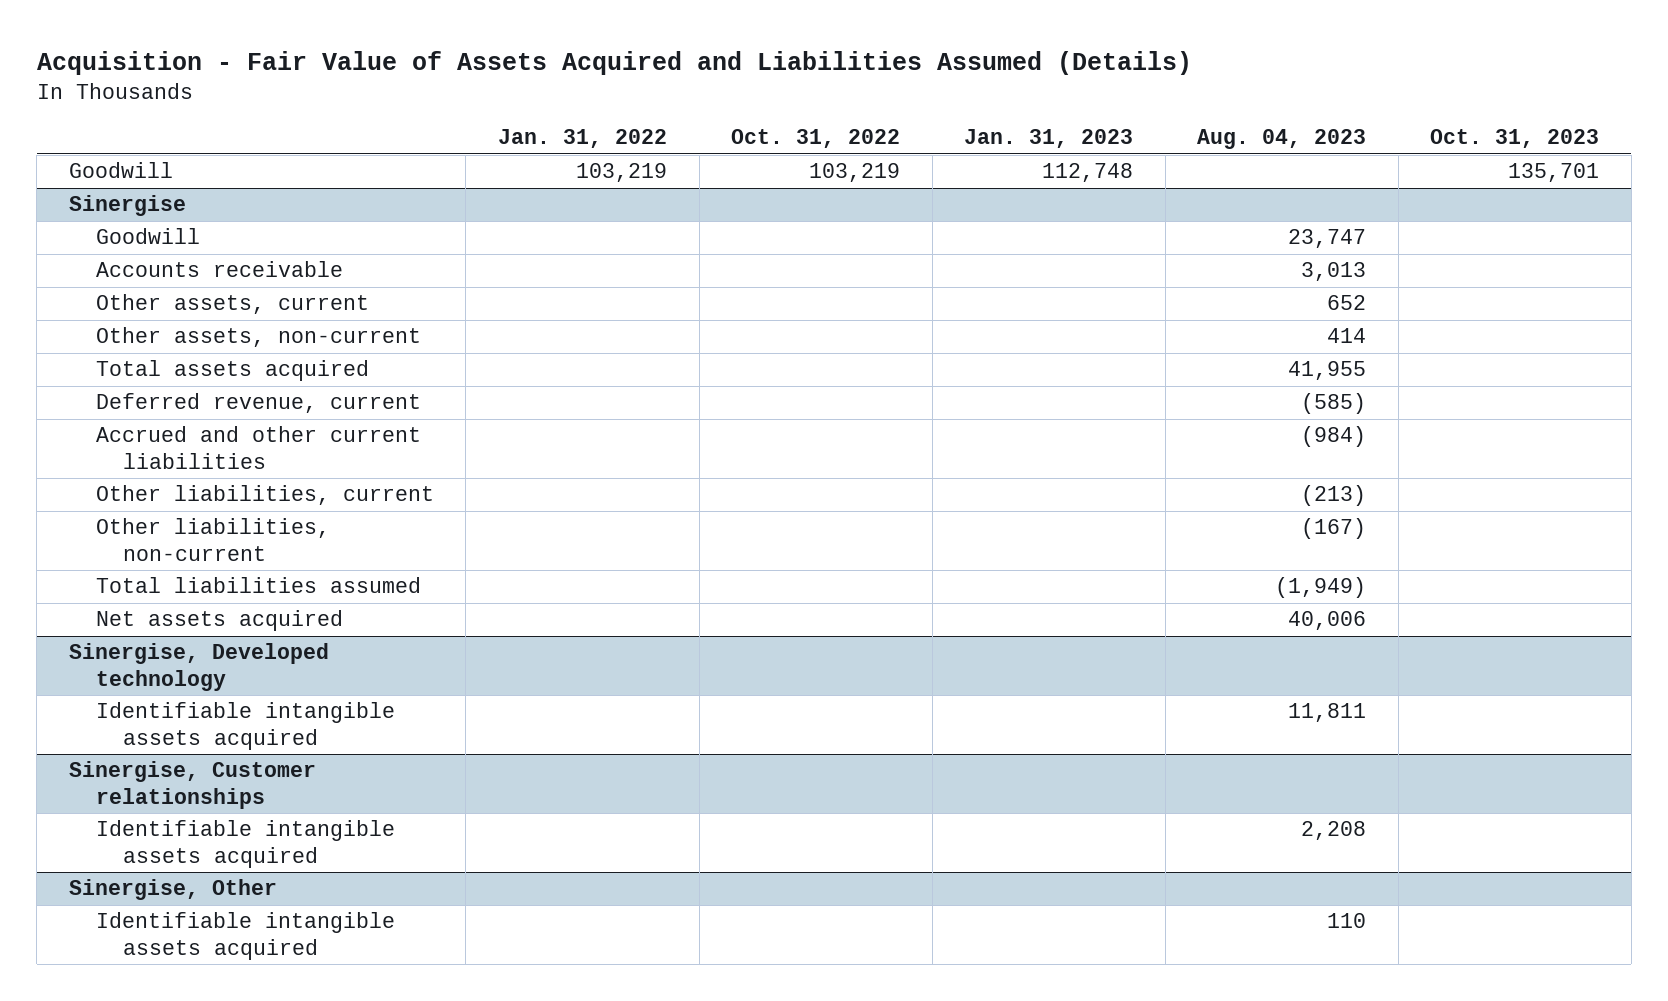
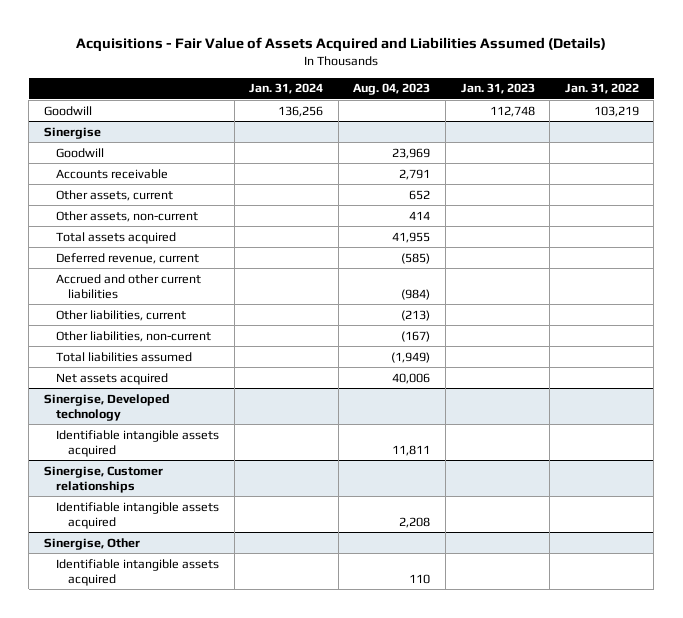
- Acquisition - Fair Value of Assets Acquired and Liabilities Assumed (Details)
+ Acquisitions - Fair Value of Assets Acquired and Liabilities Assumed (Details)
- | Jan. 31, 2022 | Oct. 31, 2022 | Jan. 31, 2023 | Aug. 04, 2023 | Oct. 31, 2023
+ | Jan. 31, 2024 | Aug. 04, 2023 | Jan. 31, 2023 | Jan. 31, 2022
@ Sinergise
- Goodwill | | | | 23,747 |
- Accounts receivable | | | | 3,013 |
+ Goodwill | | 23,969 | |
+ Accounts receivable | | 2,791 | |

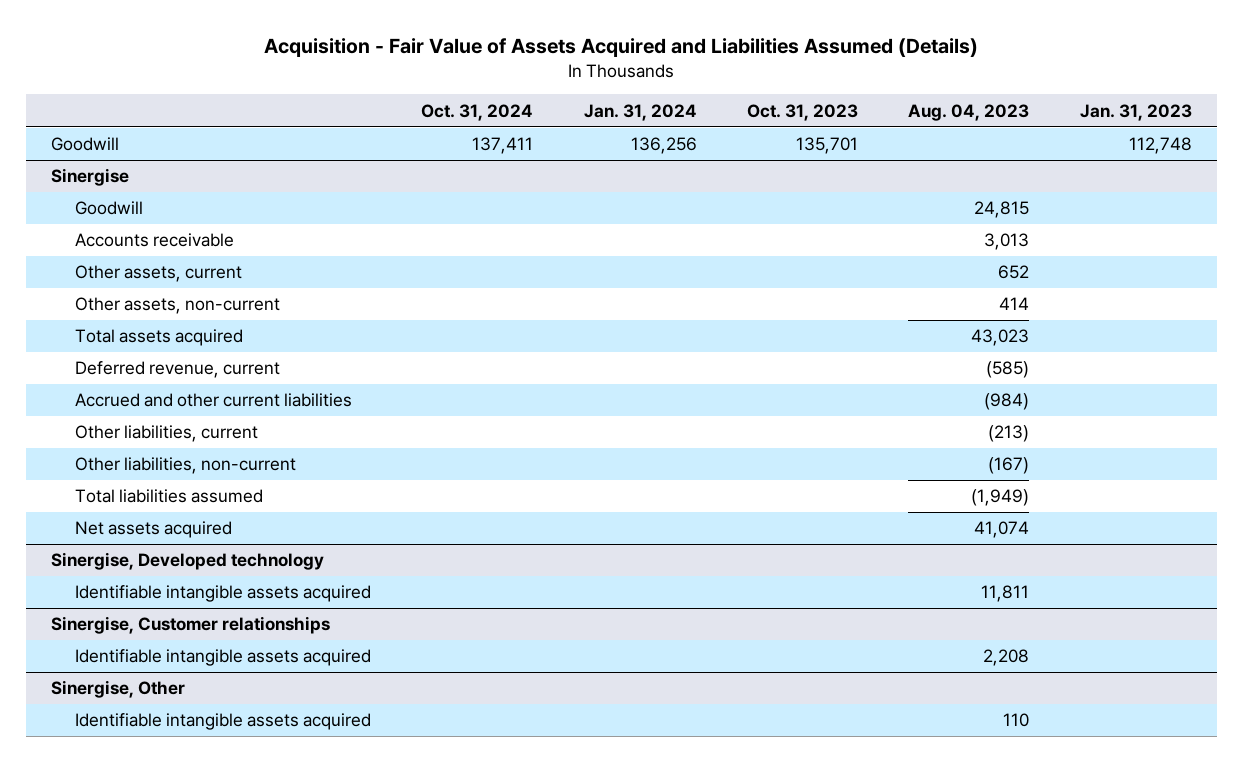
- Acquisitions - Fair Value of Assets Acquired and Liabilities Assumed (Details)
+ Acquisition - Fair Value of Assets Acquired and Liabilities Assumed (Details)
- | Jan. 31, 2024 | Aug. 04, 2023 | Jan. 31, 2023 | Jan. 31, 2022
+ | Oct. 31, 2024 | Jan. 31, 2024 | Oct. 31, 2023 | Aug. 04, 2023 | Jan. 31, 2023
@ Sinergise
- Goodwill | | 23,969 | |
- Accounts receivable | | 2,791 | |
+ Goodwill | | | | 24,815 |
+ Accounts receivable | | | | 3,013 |
- Total assets acquired | | 41,955 | |
+ Total assets acquired | | | | 43,023 |
- Net assets acquired | | 40,006 | |
+ Net assets acquired | | | | 41,074 |

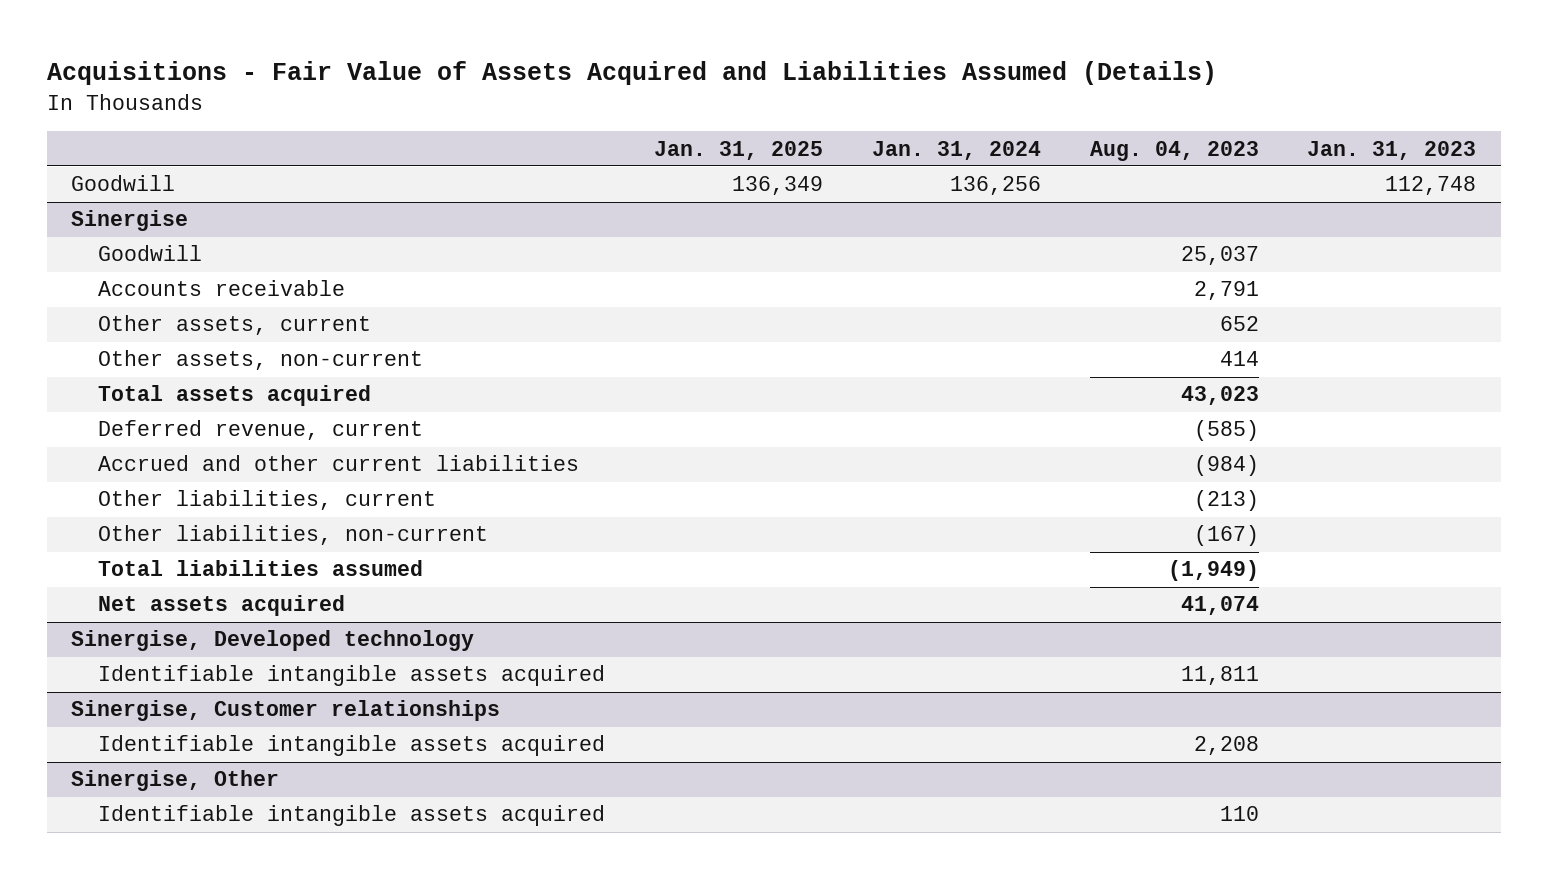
- Acquisition - Fair Value of Assets Acquired and Liabilities Assumed (Details)
+ Acquisitions - Fair Value of Assets Acquired and Liabilities Assumed (Details)
- | Oct. 31, 2024 | Jan. 31, 2024 | Oct. 31, 2023 | Aug. 04, 2023 | Jan. 31, 2023
+ | Jan. 31, 2025 | Jan. 31, 2024 | Aug. 04, 2023 | Jan. 31, 2023
@ Sinergise
- Goodwill | | | | 24,815 |
- Accounts receivable | | | | 3,013 |
+ Goodwill | | | 25,037 |
+ Accounts receivable | | | 2,791 |

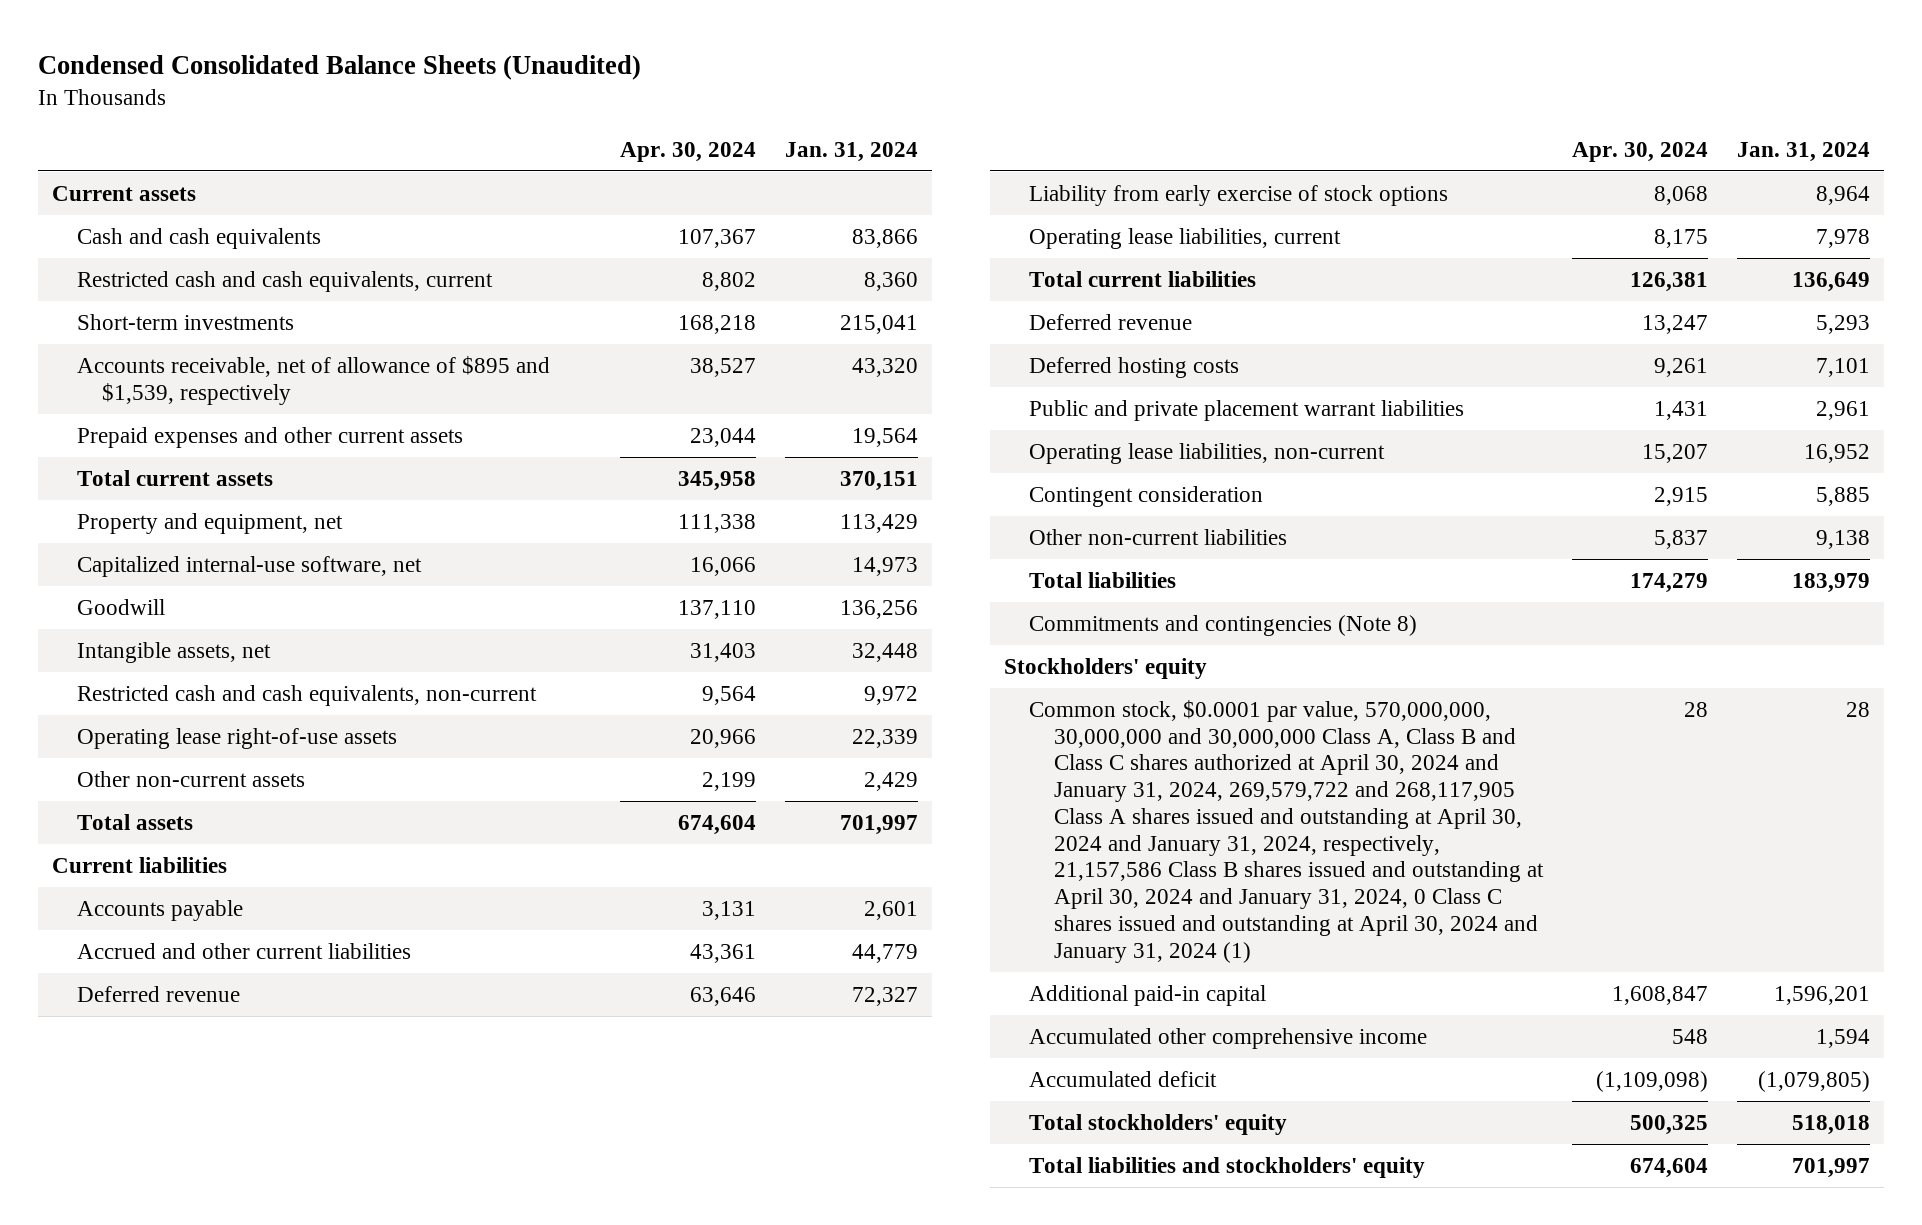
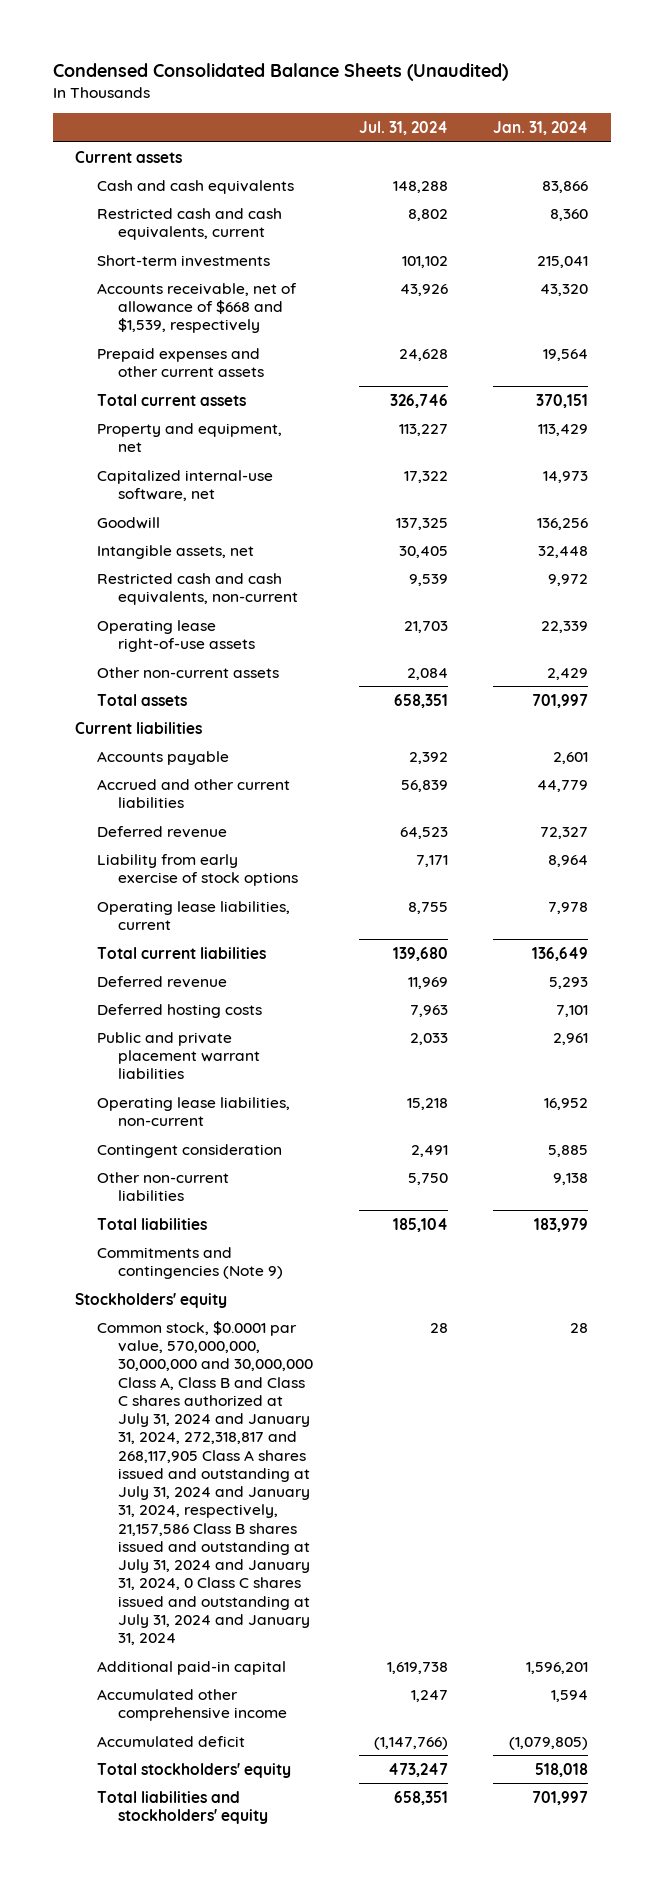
- | Apr. 30, 2024 | Jan. 31, 2024
+ | Jul. 31, 2024 | Jan. 31, 2024
- Accounts receivable, net of allowance of $895 and $1,539, respectively | 38,527 | 43,320
+ Accounts receivable, net of allowance of $668 and $1,539, respectively | 43,926 | 43,320
- Commitments and contingencies (Note 8)
+ Commitments and contingencies (Note 9)
- Common stock, $0.0001 par value, 570,000,000, 30,000,000 and 30,000,000 Class A, Class B and Class C shares authorized at April 30, 2024 and January 31, 2024, 269,579,722 and 268,117,905 Class A shares issued and outstanding at April 30, 2024 and January 31, 2024, respectively, 21,157,586 Class B shares issued and outstanding at April 30, 2024 and January 31, 2024, 0 Class C shares issued and outstanding at April 30, 2024 and January 31, 2024 (1) | 28 | 28
+ Common stock, $0.0001 par value, 570,000,000, 30,000,000 and 30,000,000 Class A, Class B and Class C shares authorized at July 31, 2024 and January 31, 2024, 272,318,817 and 268,117,905 Class A shares issued and outstanding at July 31, 2024 and January 31, 2024, respectively, 21,157,586 Class B shares issued and outstanding at July 31, 2024 and January 31, 2024, 0 Class C shares issued and outstanding at July 31, 2024 and January 31, 2024 | 28 | 28

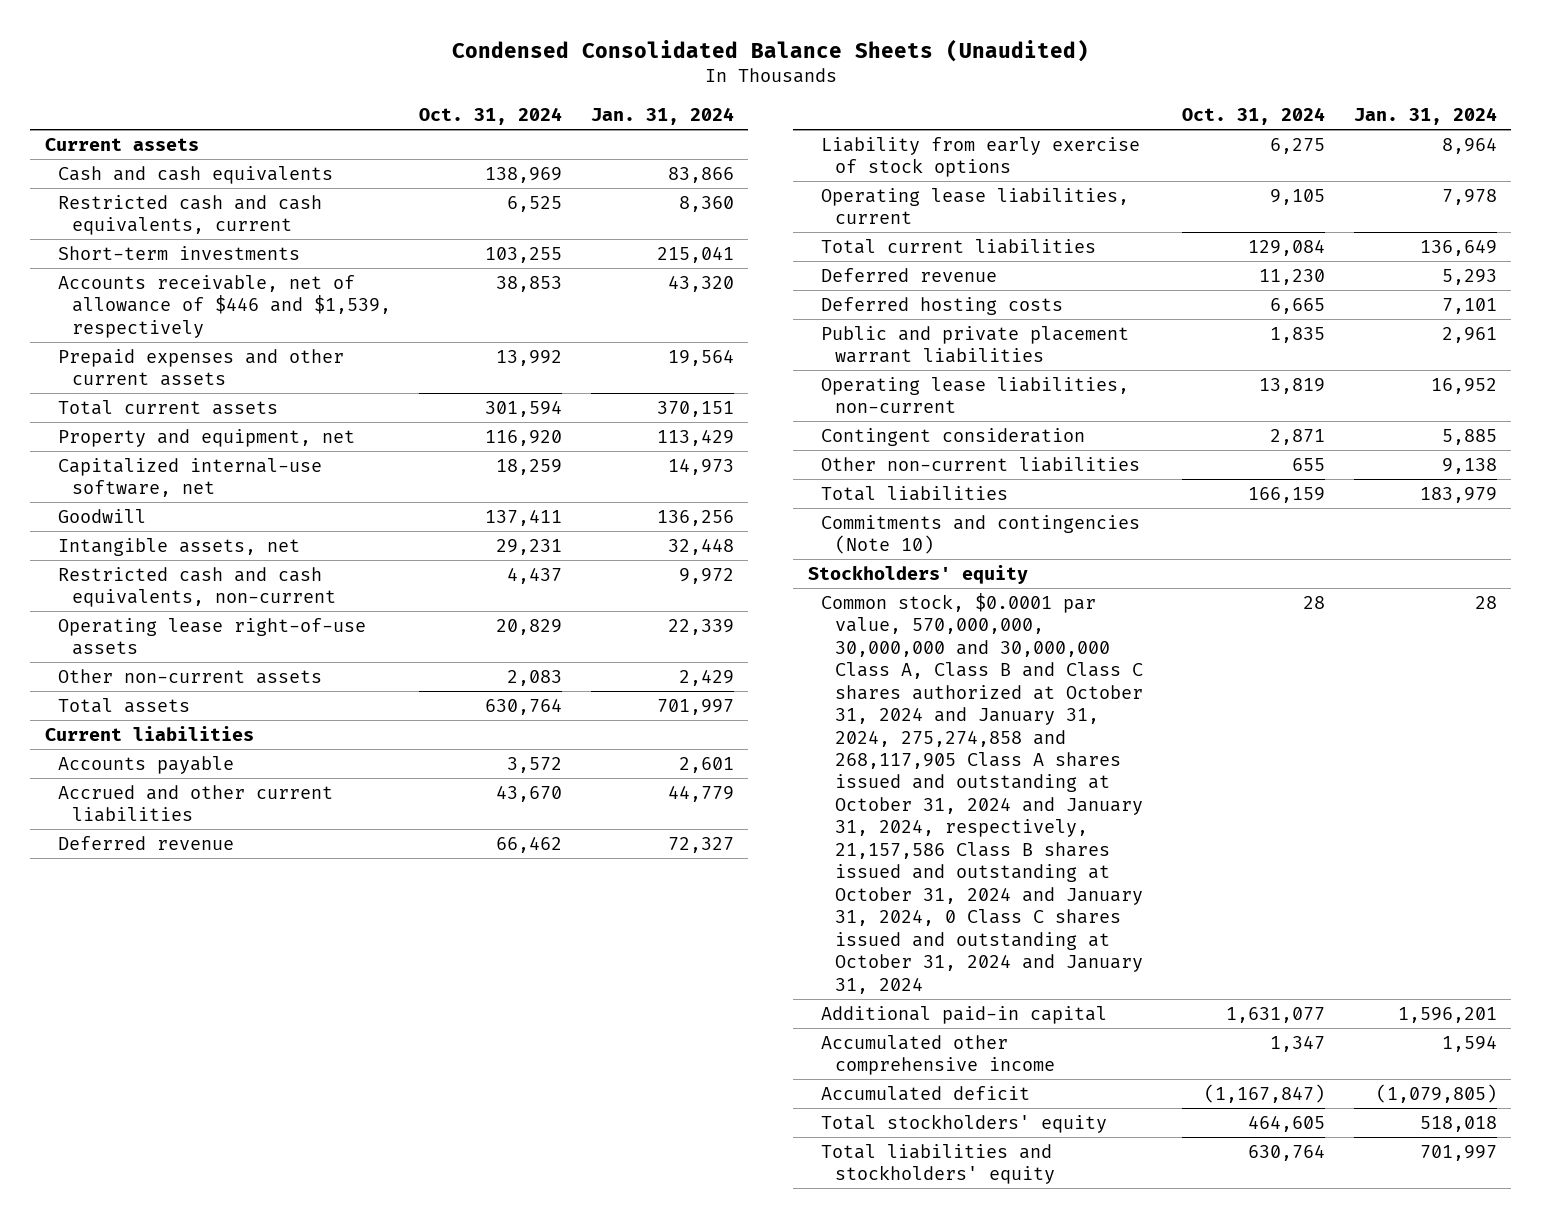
- | Jul. 31, 2024 | Jan. 31, 2024
+ | Oct. 31, 2024 | Jan. 31, 2024
- Accounts receivable, net of allowance of $668 and $1,539, respectively | 43,926 | 43,320
+ Accounts receivable, net of allowance of $446 and $1,539, respectively | 38,853 | 43,320
- Commitments and contingencies (Note 9)
+ Commitments and contingencies (Note 10)
- Common stock, $0.0001 par value, 570,000,000, 30,000,000 and 30,000,000 Class A, Class B and Class C shares authorized at July 31, 2024 and January 31, 2024, 272,318,817 and 268,117,905 Class A shares issued and outstanding at July 31, 2024 and January 31, 2024, respectively, 21,157,586 Class B shares issued and outstanding at July 31, 2024 and January 31, 2024, 0 Class C shares issued and outstanding at July 31, 2024 and January 31, 2024 | 28 | 28
+ Common stock, $0.0001 par value, 570,000,000, 30,000,000 and 30,000,000 Class A, Class B and Class C shares authorized at October 31, 2024 and January 31, 2024, 275,274,858 and 268,117,905 Class A shares issued and outstanding at October 31, 2024 and January 31, 2024, respectively, 21,157,586 Class B shares issued and outstanding at October 31, 2024 and January 31, 2024, 0 Class C shares issued and outstanding at October 31, 2024 and January 31, 2024 | 28 | 28

